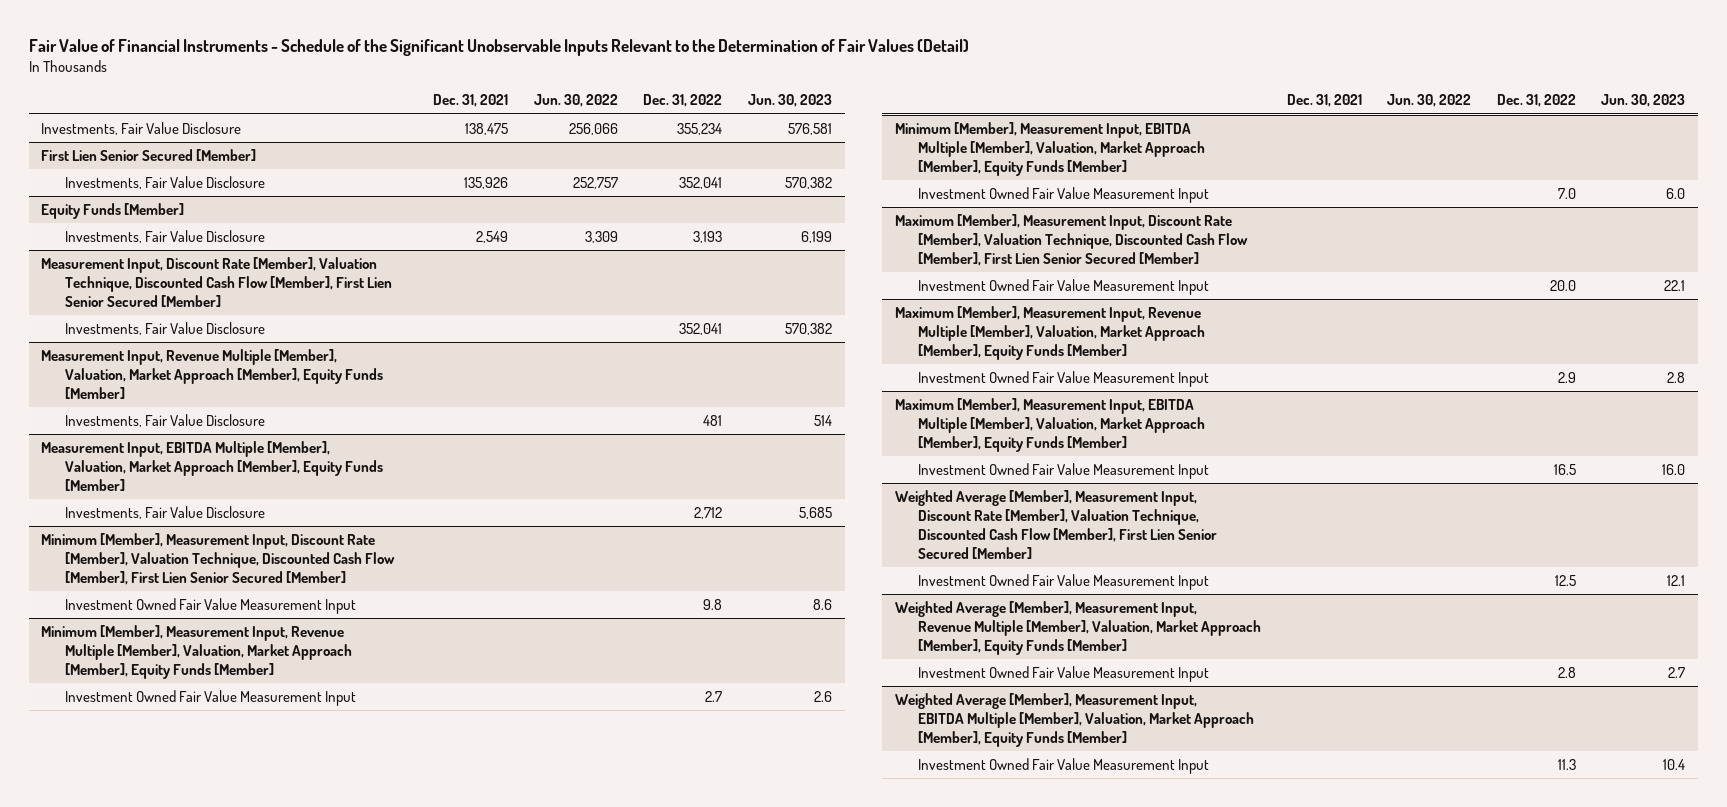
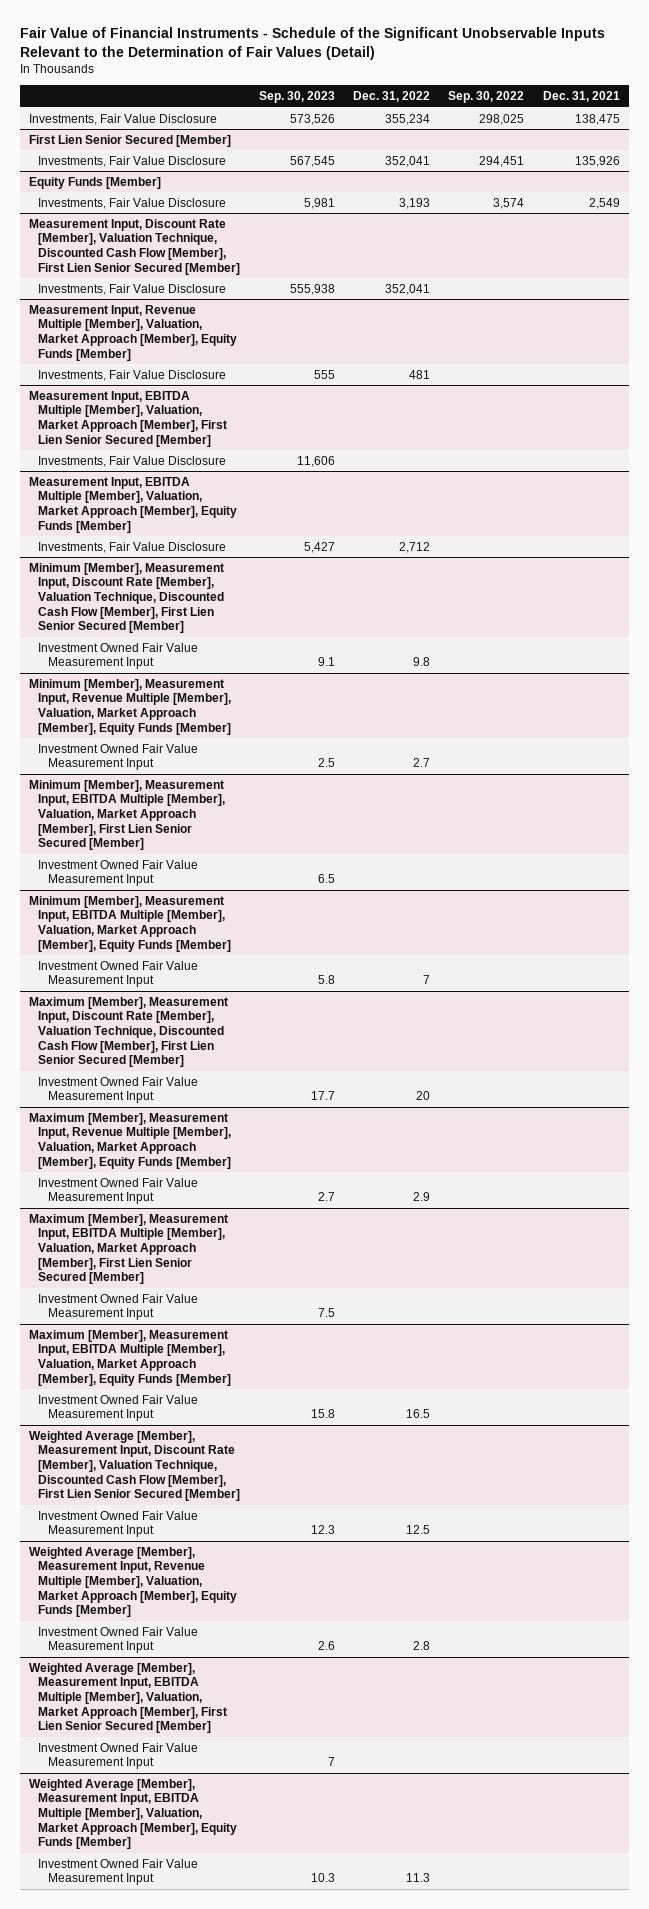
- | Dec. 31, 2021 | Jun. 30, 2022 | Dec. 31, 2022 | Jun. 30, 2023
+ | Sep. 30, 2023 | Dec. 31, 2022 | Sep. 30, 2022 | Dec. 31, 2021
+ Measurement Input, EBITDA Multiple [Member], Valuation, Market Approach [Member], First Lien Senior Secured [Member]
+ Investments, Fair Value Disclosure | 11,606 | | |
+ Minimum [Member], Measurement Input, EBITDA Multiple [Member], Valuation, Market Approach [Member], First Lien Senior Secured [Member]
+ Investment Owned Fair Value Measurement Input | 6.5 | | |
@ Minimum [Member], Measurement Input, EBITDA Multiple [Member], Valuation, Market Approach [Member], Equity Funds [Member]
- Investment Owned Fair Value Measurement Input | | | 7.0 | 6.0
+ Investment Owned Fair Value Measurement Input | 5.8 | 7 | |
@ Maximum [Member], Measurement Input, Discount Rate [Member], Valuation Technique, Discounted Cash Flow [Member], First Lien Senior Secured [Member]
- Investment Owned Fair Value Measurement Input | | | 20.0 | 22.1
+ Investment Owned Fair Value Measurement Input | 17.7 | 20 | |
+ Maximum [Member], Measurement Input, EBITDA Multiple [Member], Valuation, Market Approach [Member], First Lien Senior Secured [Member]
+ Investment Owned Fair Value Measurement Input | 7.5 | | |
+ Weighted Average [Member], Measurement Input, EBITDA Multiple [Member], Valuation, Market Approach [Member], First Lien Senior Secured [Member]
+ Investment Owned Fair Value Measurement Input | 7 | | |

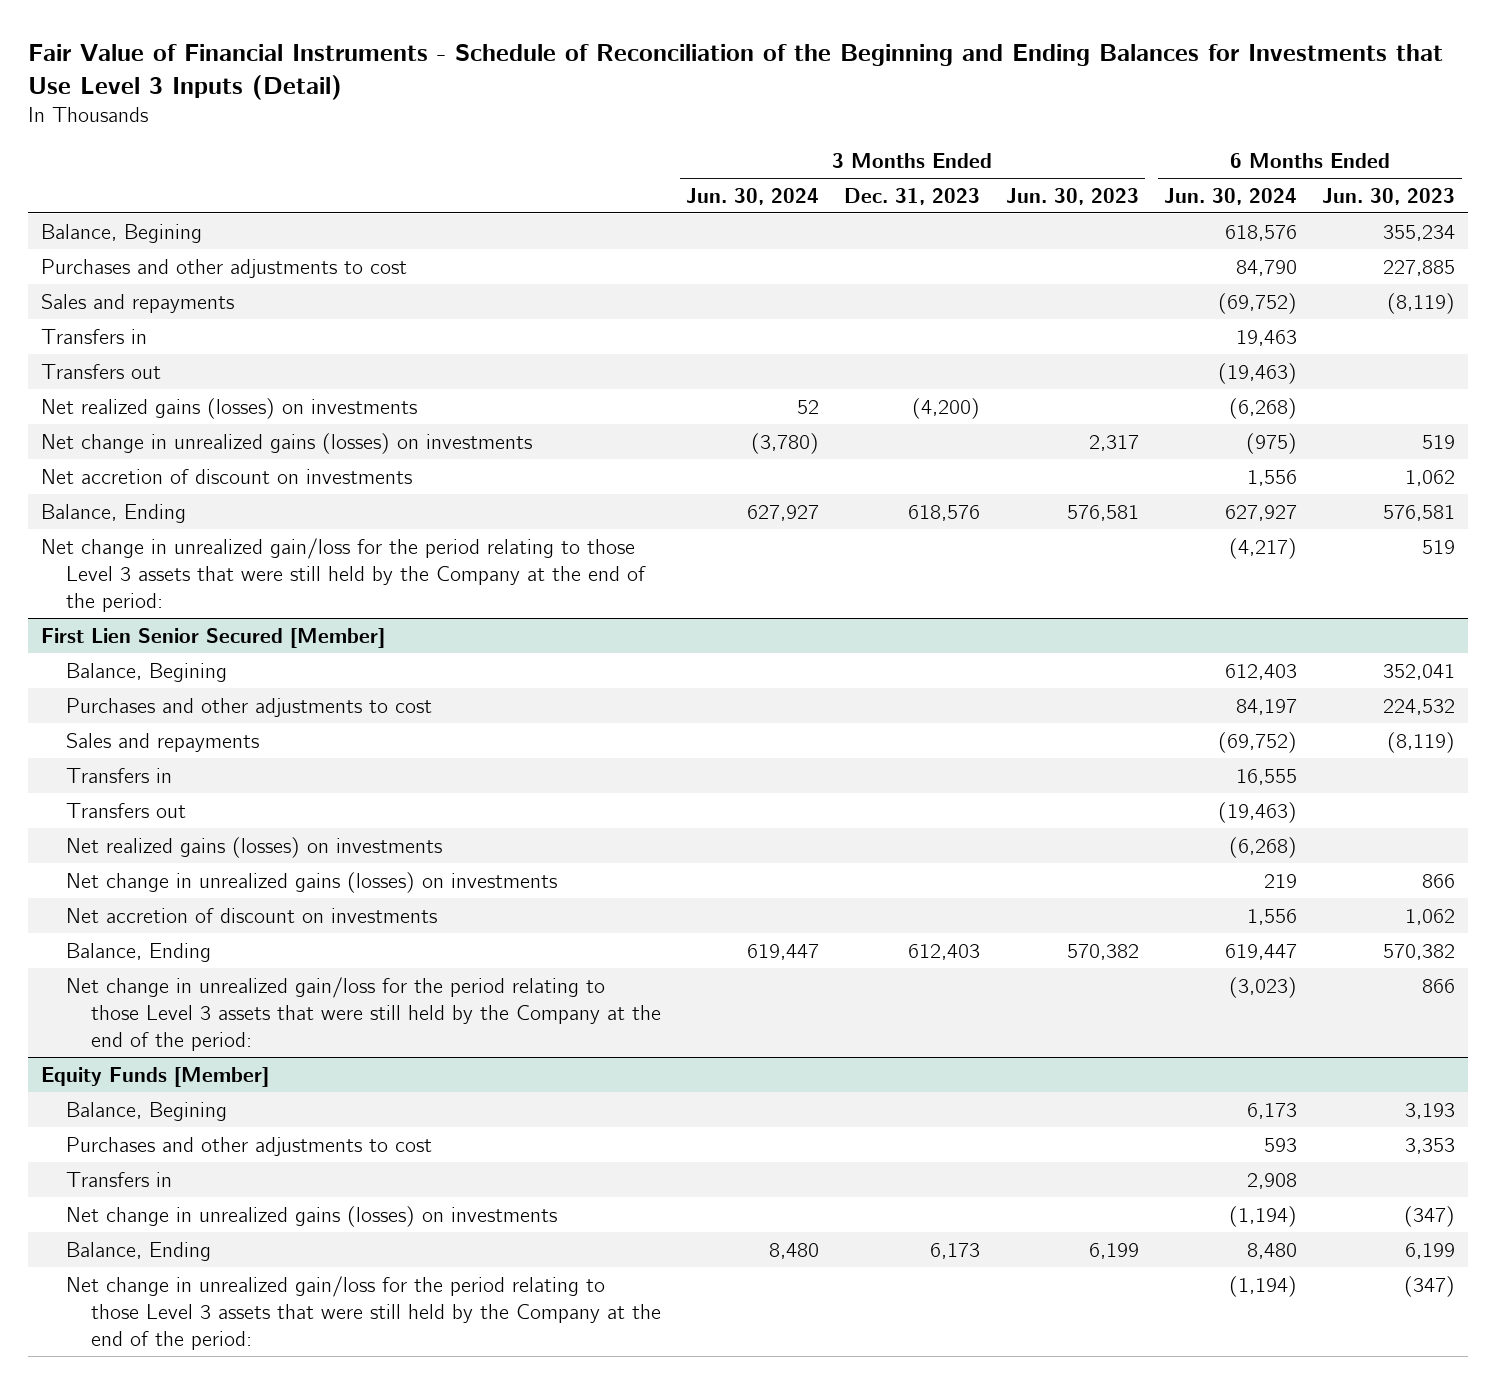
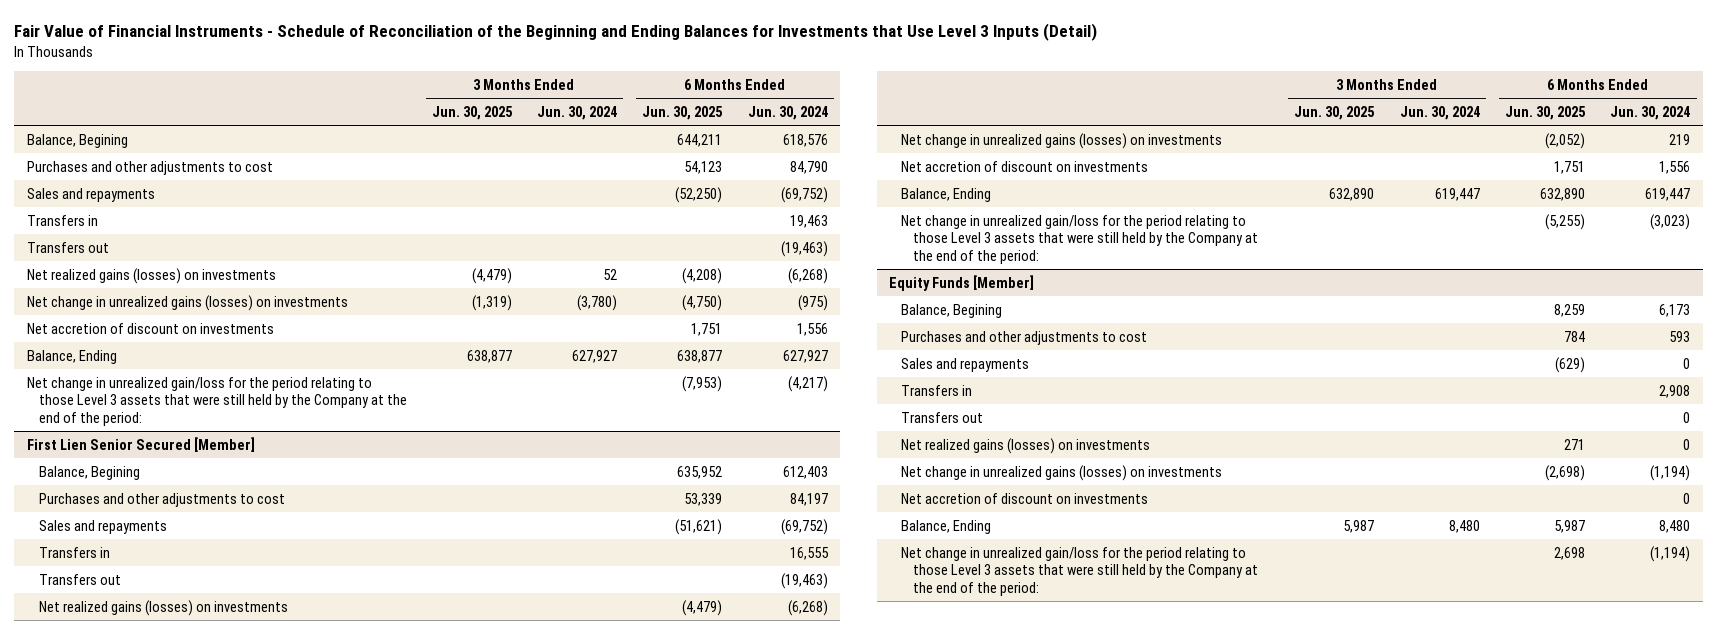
- | 3 Months Ended Jun. 30, 2024 | 3 Months Ended Dec. 31, 2023 | 3 Months Ended Jun. 30, 2023 | 6 Months Ended Jun. 30, 2024 | 6 Months Ended Jun. 30, 2023
+ | 3 Months Ended Jun. 30, 2025 | 3 Months Ended Jun. 30, 2024 | 6 Months Ended Jun. 30, 2025 | 6 Months Ended Jun. 30, 2024
@ Equity Funds [Member]
+ Sales and repayments | | | (629) | 0
+ Transfers out | | | | 0
+ Net realized gains (losses) on investments | | | 271 | 0
+ Net accretion of discount on investments | | | | 0

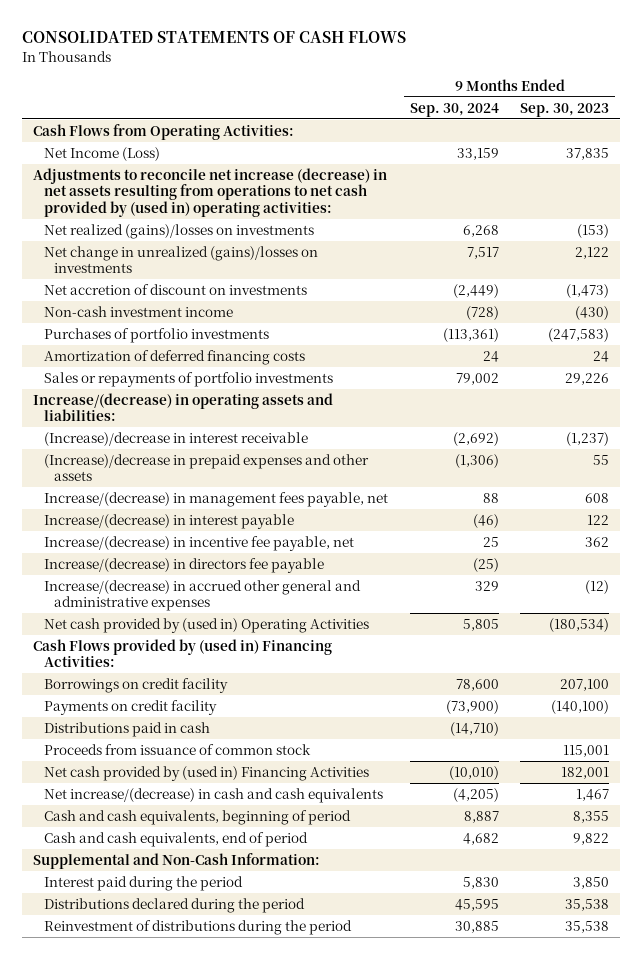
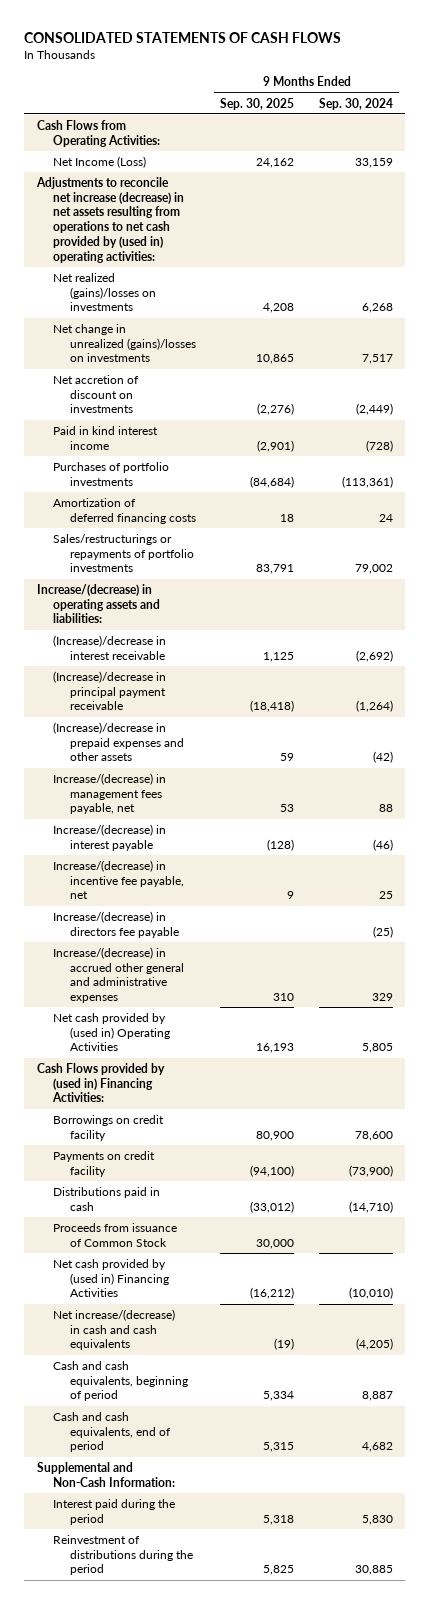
- | 9 Months Ended Sep. 30, 2024 | 9 Months Ended Sep. 30, 2023
+ | 9 Months Ended Sep. 30, 2025 | 9 Months Ended Sep. 30, 2024
- Non-cash investment income | (728) | (430)
+ Paid in kind interest income | (2,901) | (728)
- Sales or repayments of portfolio investments | 79,002 | 29,226
+ Sales/restructurings or repayments of portfolio investments | 83,791 | 79,002
- (Increase)/decrease in prepaid expenses and other assets | (1,306) | 55
+ (Increase)/decrease in principal payment receivable | (18,418) | (1,264)
+ (Increase)/decrease in prepaid expenses and other assets | 59 | (42)
- Proceeds from issuance of common stock | | 115,001
+ Proceeds from issuance of Common Stock | 30,000 |
- Distributions declared during the period | 45,595 | 35,538

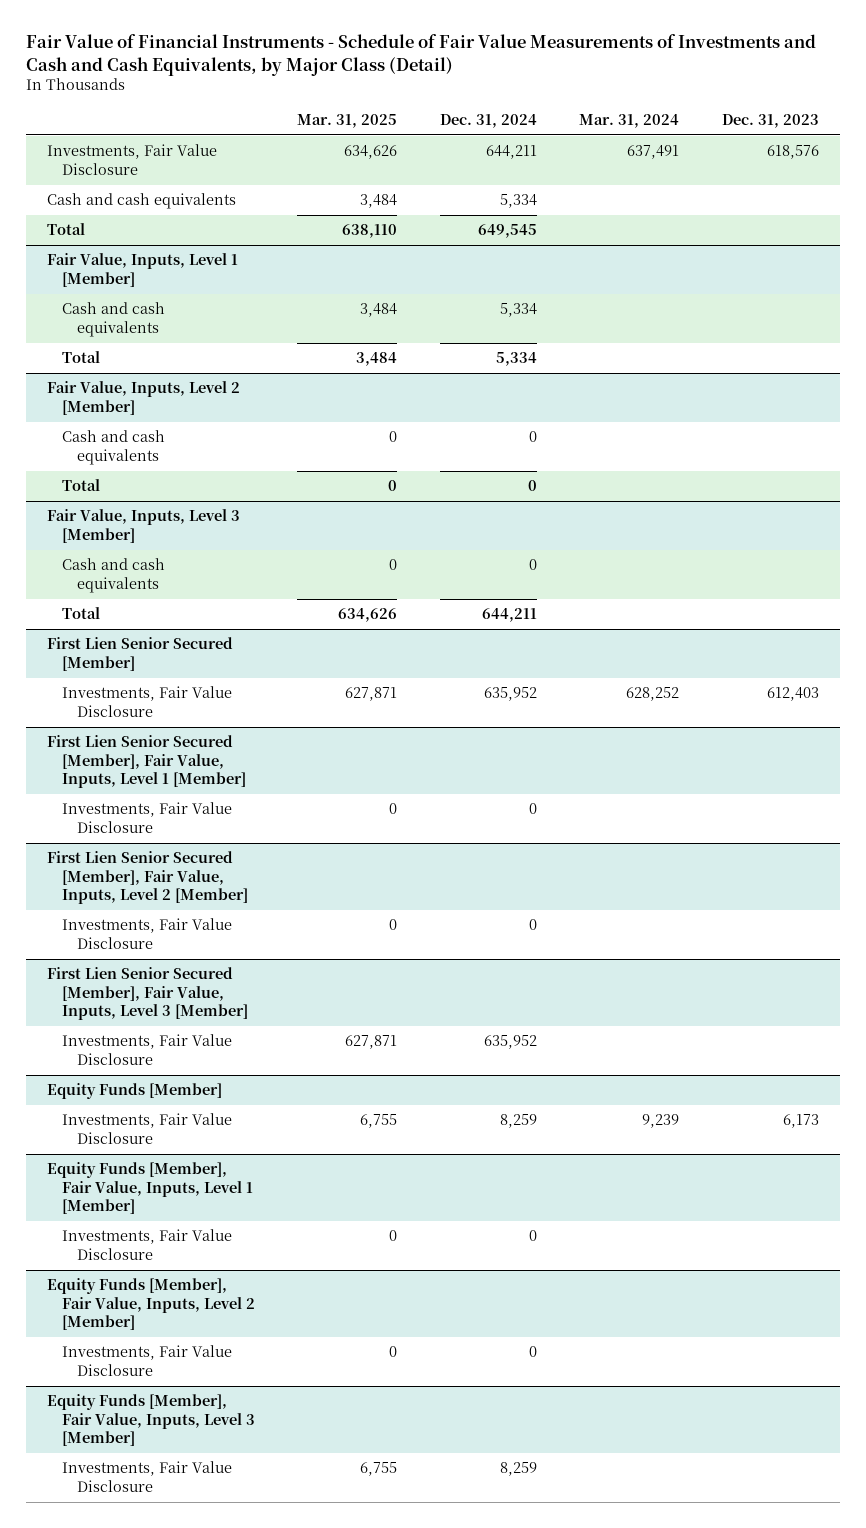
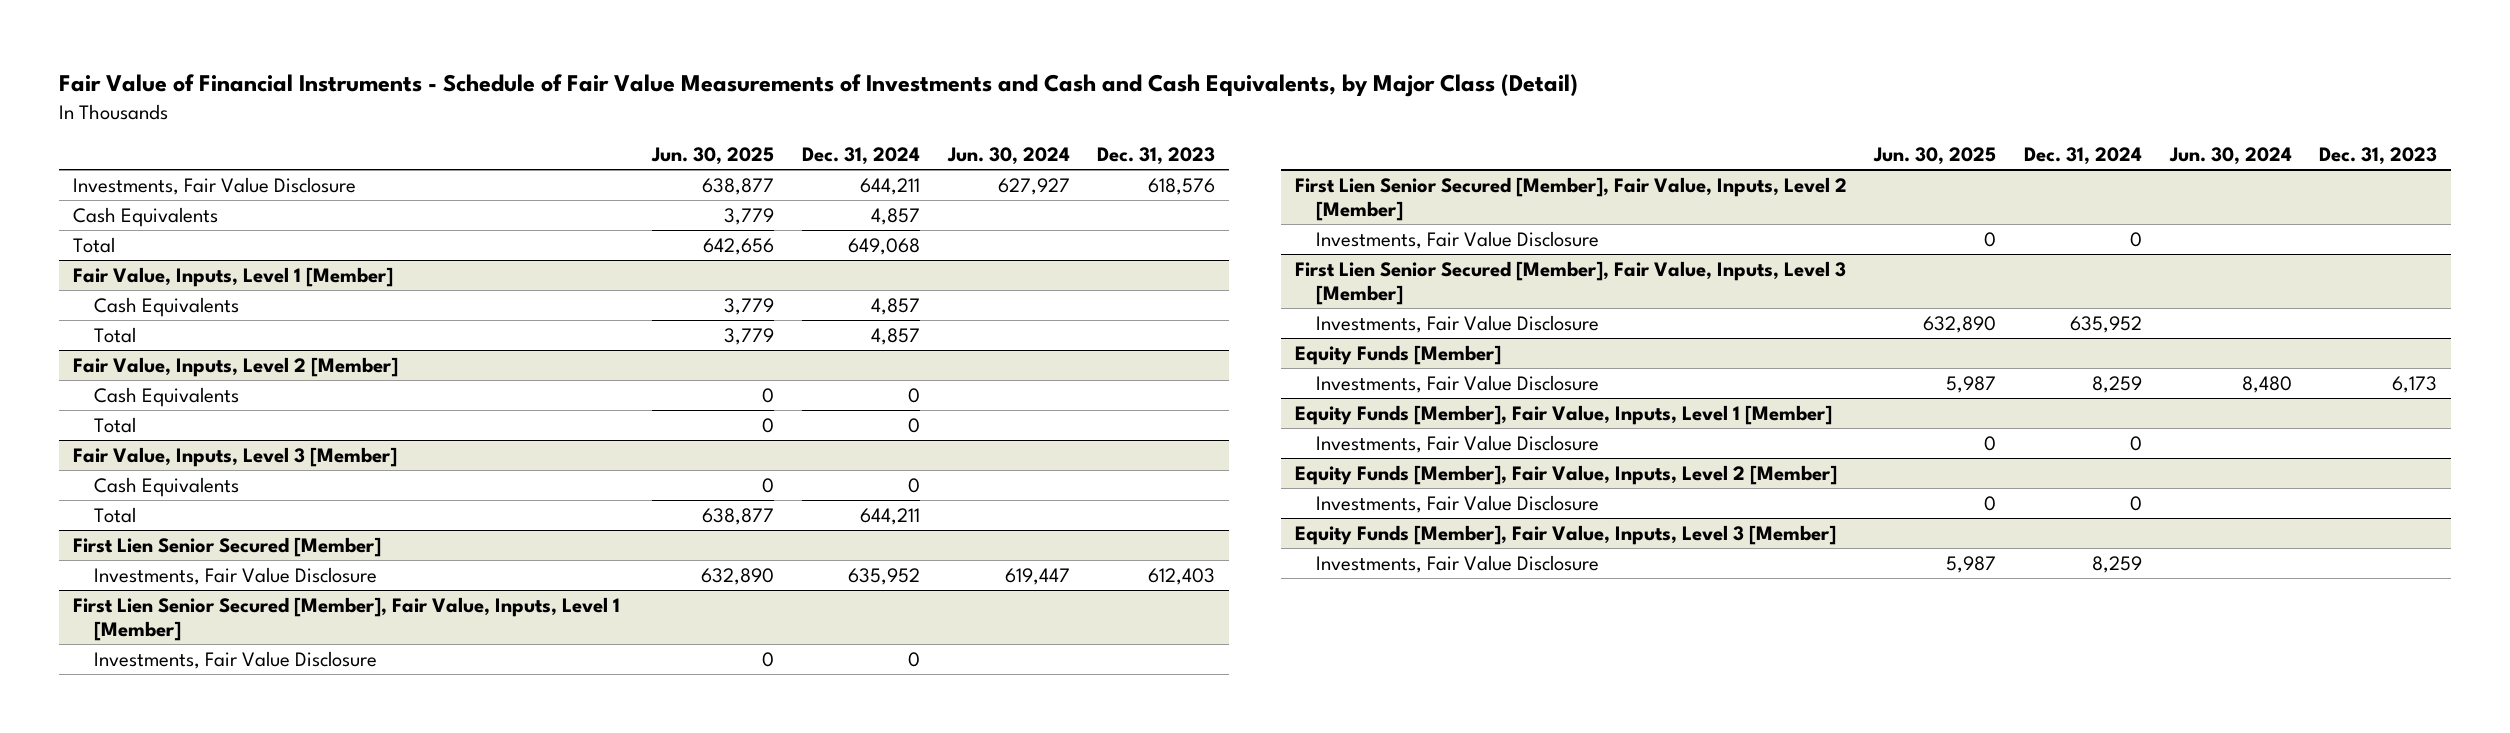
- | Mar. 31, 2025 | Dec. 31, 2024 | Mar. 31, 2024 | Dec. 31, 2023
+ | Jun. 30, 2025 | Dec. 31, 2024 | Jun. 30, 2024 | Dec. 31, 2023
- Cash and cash equivalents | 3,484 | 5,334 | |
- Total | 638,110 | 649,545 | |
+ Cash Equivalents | 3,779 | 4,857 | |
+ Total | 642,656 | 649,068 | |
@ Fair Value, Inputs, Level 1 [Member]
- Cash and cash equivalents | 3,484 | 5,334 | |
- Total | 3,484 | 5,334 | |
+ Cash Equivalents | 3,779 | 4,857 | |
+ Total | 3,779 | 4,857 | |
@ Fair Value, Inputs, Level 2 [Member]
- Cash and cash equivalents | 0 | 0 | |
+ Cash Equivalents | 0 | 0 | |
@ Fair Value, Inputs, Level 3 [Member]
- Cash and cash equivalents | 0 | 0 | |
+ Cash Equivalents | 0 | 0 | |

